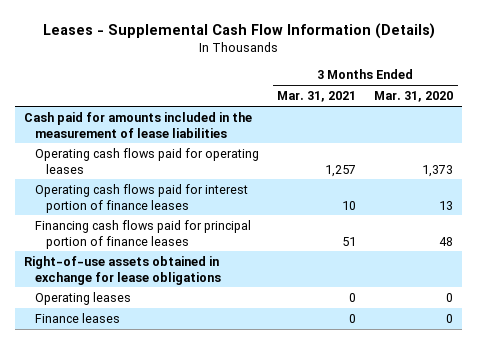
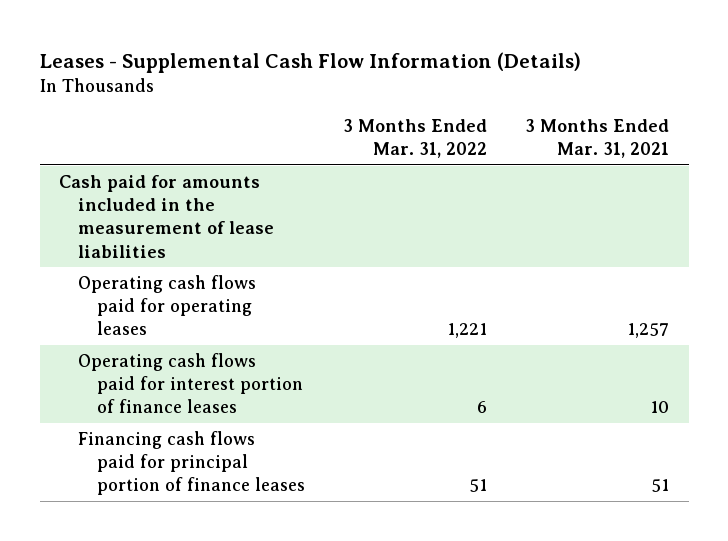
- | 3 Months Ended Mar. 31, 2021 | 3 Months Ended Mar. 31, 2020
+ | 3 Months Ended Mar. 31, 2022 | 3 Months Ended Mar. 31, 2021
- Right-of-use assets obtained in exchange for lease obligations
- Operating leases | 0 | 0
- Finance leases | 0 | 0

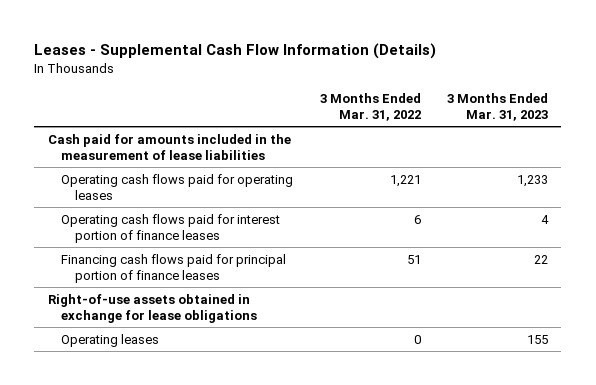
- | 3 Months Ended Mar. 31, 2022 | 3 Months Ended Mar. 31, 2021
+ | 3 Months Ended Mar. 31, 2022 | 3 Months Ended Mar. 31, 2023
+ Right-of-use assets obtained in exchange for lease obligations
+ Operating leases | 0 | 155

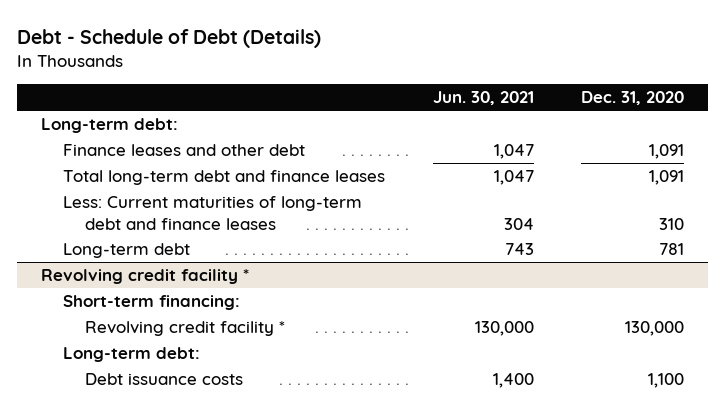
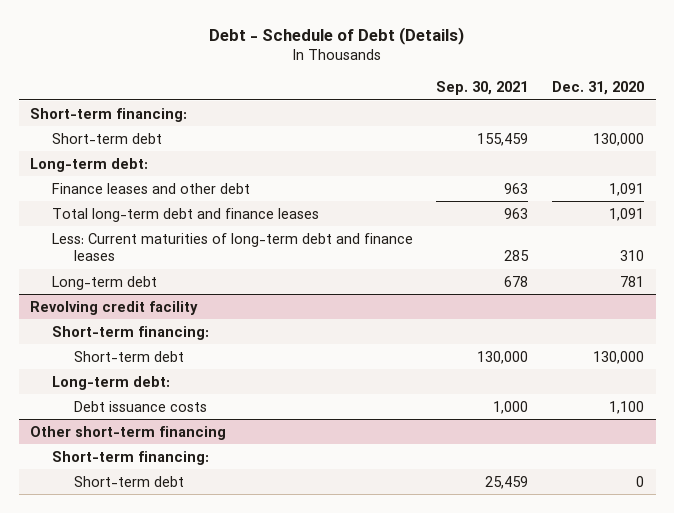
- | Jun. 30, 2021 | Dec. 31, 2020
+ | Sep. 30, 2021 | Dec. 31, 2020
+ Short-term financing:
+ Short-term debt | 155,459 | 130,000
- Revolving credit facility *
+ Revolving credit facility
- Revolving credit facility * | 130,000 | 130,000
+ Short-term debt | 130,000 | 130,000
+ Other short-term financing
+ Short-term financing:
+ Short-term debt | 25,459 | 0

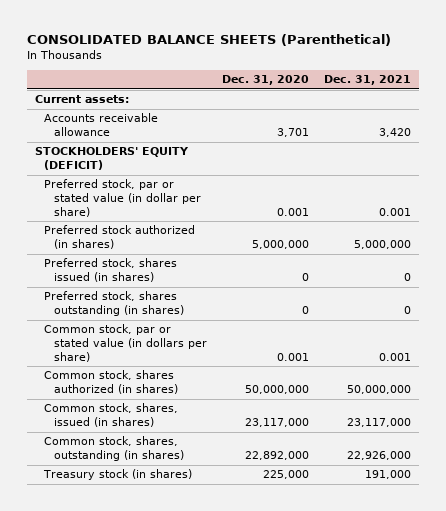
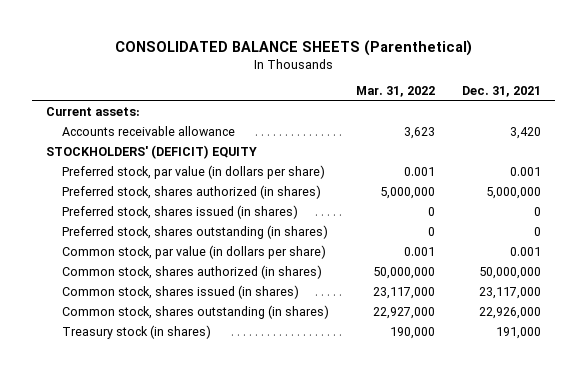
- | Dec. 31, 2020 | Dec. 31, 2021
+ | Mar. 31, 2022 | Dec. 31, 2021
- STOCKHOLDERS' EQUITY (DEFICIT)
- Preferred stock, par or stated value (in dollar per share) | 0.001 | 0.001
- Preferred stock authorized (in shares) | 5,000,000 | 5,000,000
+ STOCKHOLDERS' (DEFICIT) EQUITY
+ Preferred stock, par value (in dollars per share) | 0.001 | 0.001
+ Preferred stock, shares authorized (in shares) | 5,000,000 | 5,000,000
- Common stock, par or stated value (in dollars per share) | 0.001 | 0.001
+ Common stock, par value (in dollars per share) | 0.001 | 0.001
- Common stock, shares, issued (in shares) | 23,117,000 | 23,117,000
- Common stock, shares, outstanding (in shares) | 22,892,000 | 22,926,000
+ Common stock, shares issued (in shares) | 23,117,000 | 23,117,000
+ Common stock, shares outstanding (in shares) | 22,927,000 | 22,926,000

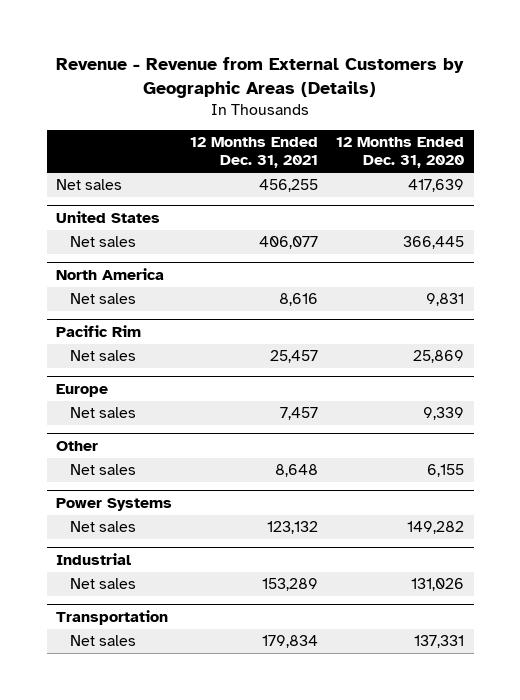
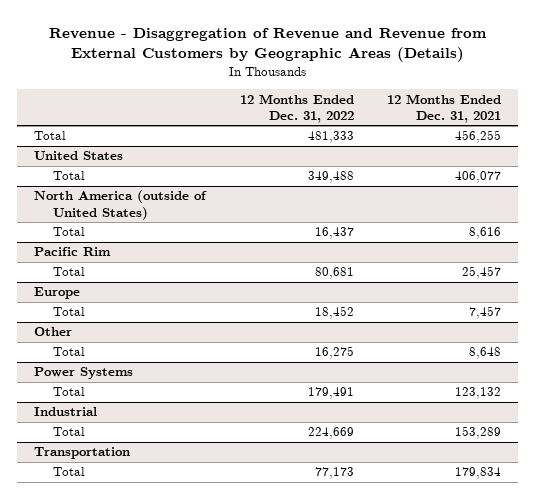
- Revenue - Revenue from External Customers by Geographic Areas (Details)
+ Revenue - Disaggregation of Revenue and Revenue from External Customers by Geographic Areas (Details)
- | 12 Months Ended Dec. 31, 2021 | 12 Months Ended Dec. 31, 2020
+ | 12 Months Ended Dec. 31, 2022 | 12 Months Ended Dec. 31, 2021
- Net sales | 456,255 | 417,639
+ Total | 481,333 | 456,255
@ United States
- Net sales | 406,077 | 366,445
- North America
- Net sales | 8,616 | 9,831
@ United States
+ Total | 349,488 | 406,077
+ North America (outside of United States)
+ Total | 16,437 | 8,616
@ Pacific Rim
- Net sales | 25,457 | 25,869
+ Total | 80,681 | 25,457
@ Europe
- Net sales | 7,457 | 9,339
+ Total | 18,452 | 7,457
@ Other
- Net sales | 8,648 | 6,155
+ Total | 16,275 | 8,648
@ Power Systems
- Net sales | 123,132 | 149,282
+ Total | 179,491 | 123,132
@ Industrial
- Net sales | 153,289 | 131,026
+ Total | 224,669 | 153,289
@ Transportation
- Net sales | 179,834 | 137,331
+ Total | 77,173 | 179,834

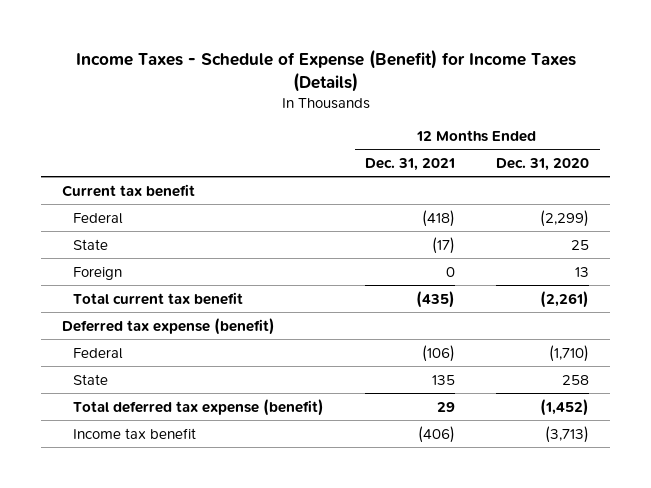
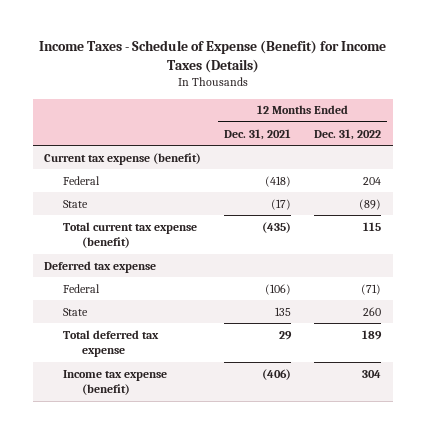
- | 12 Months Ended Dec. 31, 2021 | 12 Months Ended Dec. 31, 2020
+ | 12 Months Ended Dec. 31, 2021 | 12 Months Ended Dec. 31, 2022
- Current tax benefit
+ Current tax expense (benefit)
- Foreign | 0 | 13
- Total current tax benefit | (435) | (2,261)
- Deferred tax expense (benefit)
+ Total current tax expense (benefit) | (435) | 115
+ Deferred tax expense
- Total deferred tax expense (benefit) | 29 | (1,452)
- Income tax benefit | (406) | (3,713)
+ Total deferred tax expense | 29 | 189
+ Income tax expense (benefit) | (406) | 304

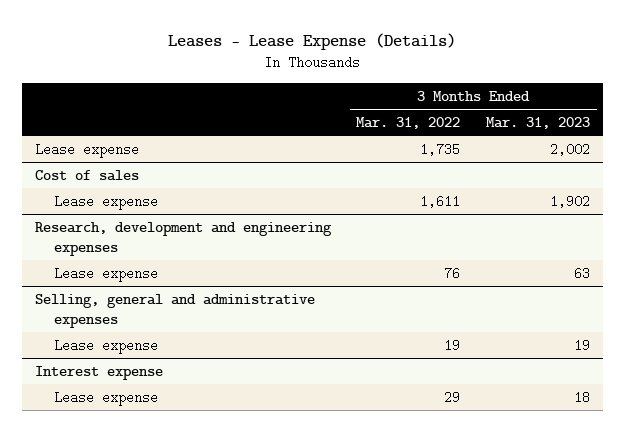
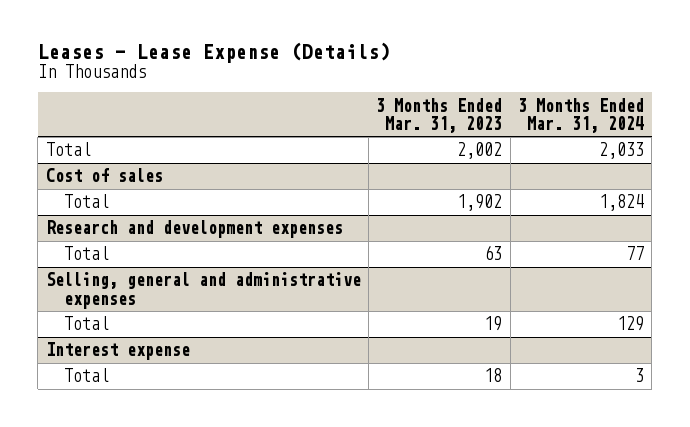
- | 3 Months Ended Mar. 31, 2022 | 3 Months Ended Mar. 31, 2023
+ | 3 Months Ended Mar. 31, 2023 | 3 Months Ended Mar. 31, 2024
- Lease expense | 1,735 | 2,002
+ Total | 2,002 | 2,033
@ Cost of sales
- Lease expense | 1,611 | 1,902
- Research, development and engineering expenses
- Lease expense | 76 | 63
@ Cost of sales
+ Total | 1,902 | 1,824
+ Research and development expenses
+ Total | 63 | 77
@ Selling, general and administrative expenses
- Lease expense | 19 | 19
+ Total | 19 | 129
@ Interest expense
- Lease expense | 29 | 18
+ Total | 18 | 3

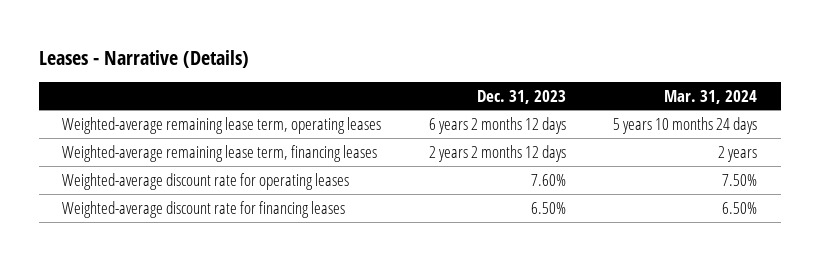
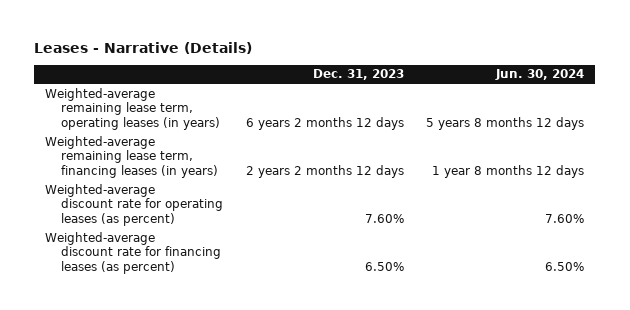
- | Dec. 31, 2023 | Mar. 31, 2024
+ | Dec. 31, 2023 | Jun. 30, 2024
- Weighted-average remaining lease term, operating leases | 6 years 2 months 12 days | 5 years 10 months 24 days
- Weighted-average remaining lease term, financing leases | 2 years 2 months 12 days | 2 years
- Weighted-average discount rate for operating leases | 7.60% | 7.50%
- Weighted-average discount rate for financing leases | 6.50% | 6.50%
+ Weighted-average remaining lease term, operating leases (in years) | 6 years 2 months 12 days | 5 years 8 months 12 days
+ Weighted-average remaining lease term, financing leases (in years) | 2 years 2 months 12 days | 1 year 8 months 12 days
+ Weighted-average discount rate for operating leases (as percent) | 7.60% | 7.60%
+ Weighted-average discount rate for financing leases (as percent) | 6.50% | 6.50%

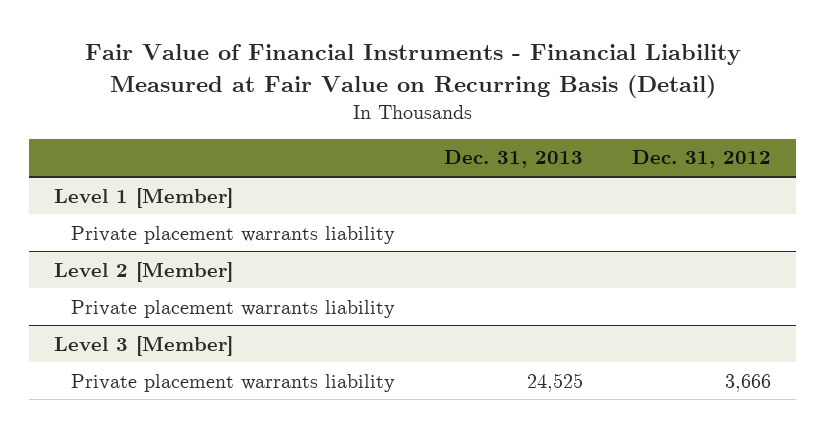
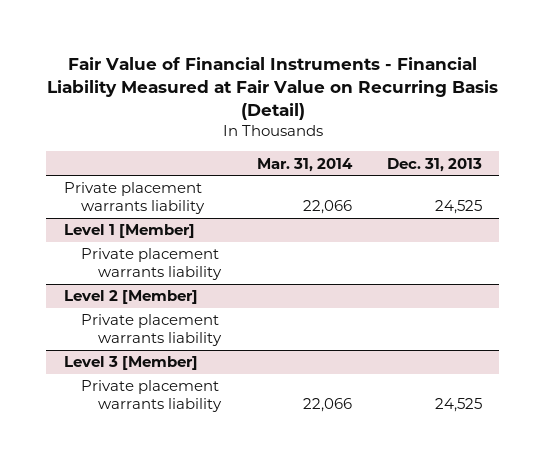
- | Dec. 31, 2013 | Dec. 31, 2012
+ | Mar. 31, 2014 | Dec. 31, 2013
+ Private placement warrants liability | 22,066 | 24,525

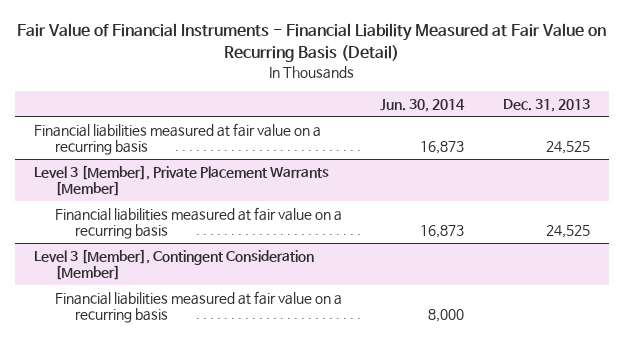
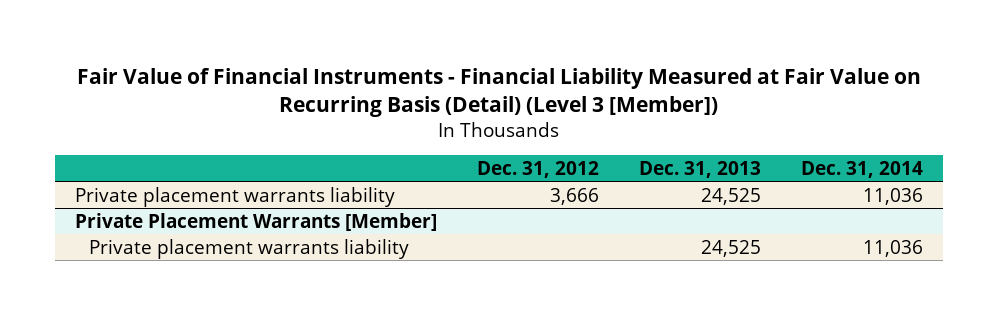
- Fair Value of Financial Instruments - Financial Liability Measured at Fair Value on Recurring Basis (Detail)
+ Fair Value of Financial Instruments - Financial Liability Measured at Fair Value on Recurring Basis (Detail) (Level 3 [Member])
- | Jun. 30, 2014 | Dec. 31, 2013
+ | Dec. 31, 2012 | Dec. 31, 2013 | Dec. 31, 2014
- Financial liabilities measured at fair value on a recurring basis | 16,873 | 24,525
- Level 3 [Member], Private Placement Warrants [Member]
- Financial liabilities measured at fair value on a recurring basis | 16,873 | 24,525
- Level 3 [Member], Contingent Consideration [Member]
- Financial liabilities measured at fair value on a recurring basis | 8,000 |
+ Private placement warrants liability | 3,666 | 24,525 | 11,036
+ Private Placement Warrants [Member]
+ Private placement warrants liability | | 24,525 | 11,036

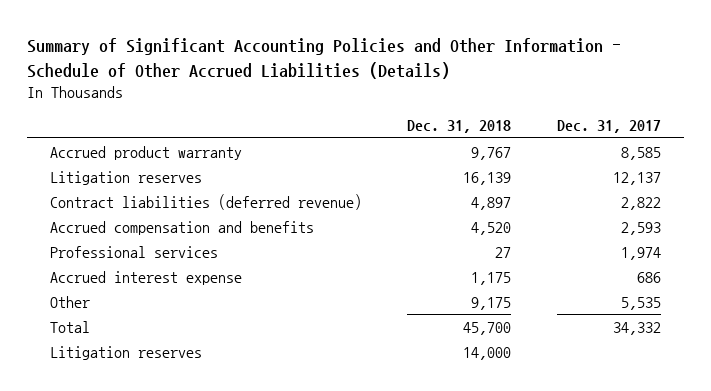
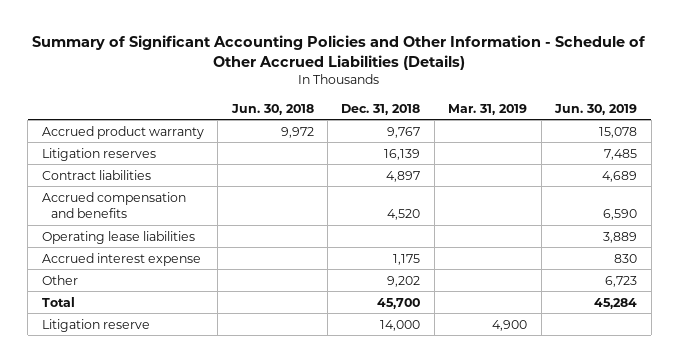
- | Dec. 31, 2018 | Dec. 31, 2017
+ | Jun. 30, 2018 | Dec. 31, 2018 | Mar. 31, 2019 | Jun. 30, 2019
- Contract liabilities (deferred revenue) | 4,897 | 2,822
+ Contract liabilities | | 4,897 | | 4,689
- Professional services | 27 | 1,974
+ Operating lease liabilities | | | | 3,889
- Other | 9,175 | 5,535
+ Other | | 9,202 | | 6,723
- Litigation reserves | 14,000 |
+ Litigation reserve | | 14,000 | 4,900 |

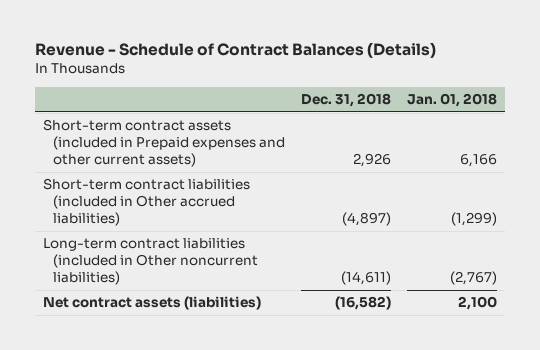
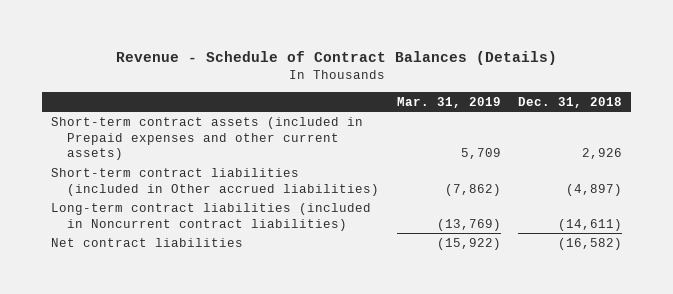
- | Dec. 31, 2018 | Jan. 01, 2018
+ | Mar. 31, 2019 | Dec. 31, 2018
- Long-term contract liabilities (included in Other noncurrent liabilities) | (14,611) | (2,767)
- Net contract assets (liabilities) | (16,582) | 2,100
+ Long-term contract liabilities (included in Noncurrent contract liabilities) | (13,769) | (14,611)
+ Net contract liabilities | (15,922) | (16,582)

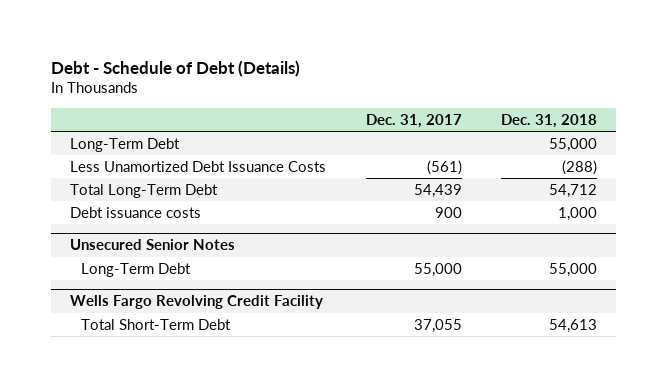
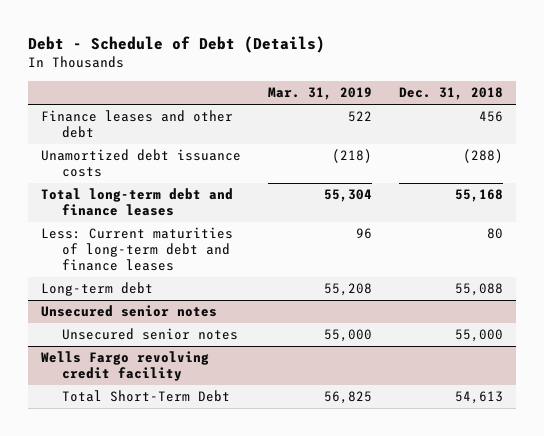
- | Dec. 31, 2017 | Dec. 31, 2018
+ | Mar. 31, 2019 | Dec. 31, 2018
- Long-Term Debt | | 55,000
- Less Unamortized Debt Issuance Costs | (561) | (288)
- Total Long-Term Debt | 54,439 | 54,712
- Debt issuance costs | 900 | 1,000
- Unsecured Senior Notes
- Long-Term Debt | 55,000 | 55,000
- Wells Fargo Revolving Credit Facility
+ Finance leases and other debt | 522 | 456
+ Unamortized debt issuance costs | (218) | (288)
+ Total long-term debt and finance leases | 55,304 | 55,168
+ Less: Current maturities of long-term debt and finance leases | 96 | 80
+ Long-term debt | 55,208 | 55,088
+ Unsecured senior notes
+ Unsecured senior notes | 55,000 | 55,000
+ Wells Fargo revolving credit facility

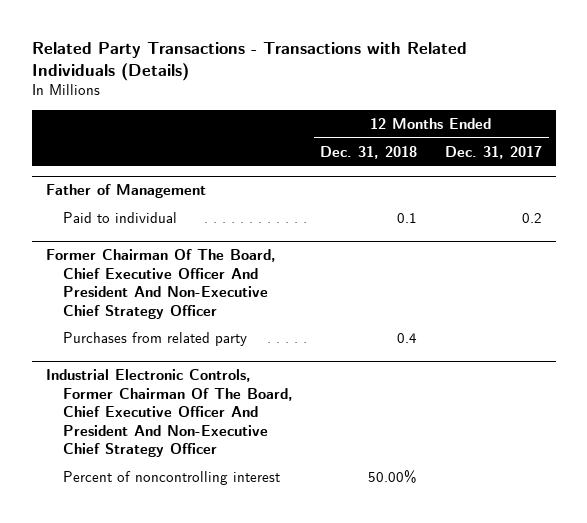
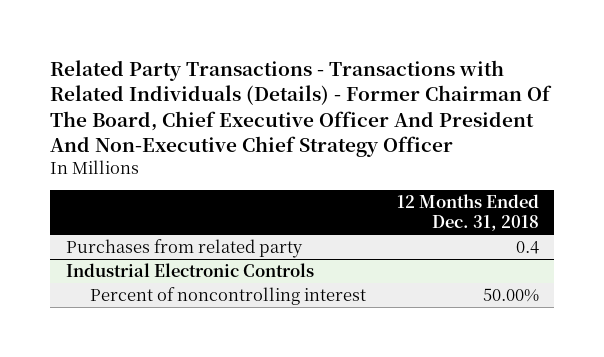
- Related Party Transactions - Transactions with Related Individuals (Details)
+ Related Party Transactions - Transactions with Related Individuals (Details) - Former Chairman Of The Board, Chief Executive Officer And President And Non-Executive Chief Strategy Officer
- | 12 Months Ended Dec. 31, 2018 | 12 Months Ended Dec. 31, 2017
+ | 12 Months Ended Dec. 31, 2018
- Father of Management
- Paid to individual | 0.1 | 0.2
- Former Chairman Of The Board, Chief Executive Officer And President And Non-Executive Chief Strategy Officer
- Industrial Electronic Controls, Former Chairman Of The Board, Chief Executive Officer And President And Non-Executive Chief Strategy Officer
+ Industrial Electronic Controls

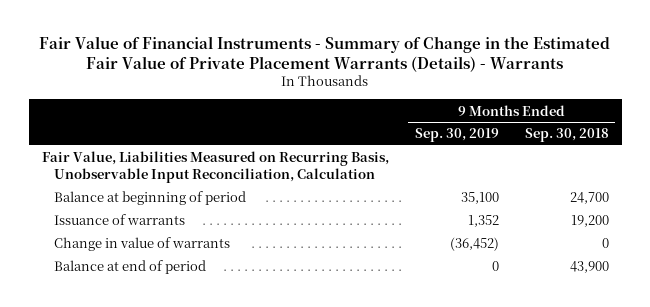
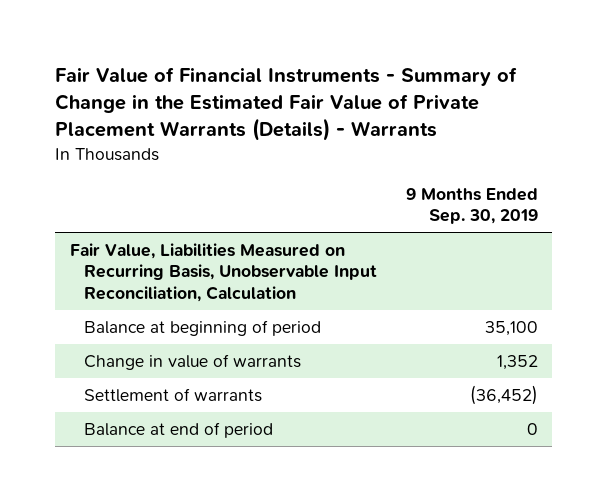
- | 9 Months Ended Sep. 30, 2019 | 9 Months Ended Sep. 30, 2018
+ | 9 Months Ended Sep. 30, 2019
- Issuance of warrants | 1,352 | 19,200
- Change in value of warrants | (36,452) | 0
+ Change in value of warrants | 1,352
+ Settlement of warrants | (36,452)

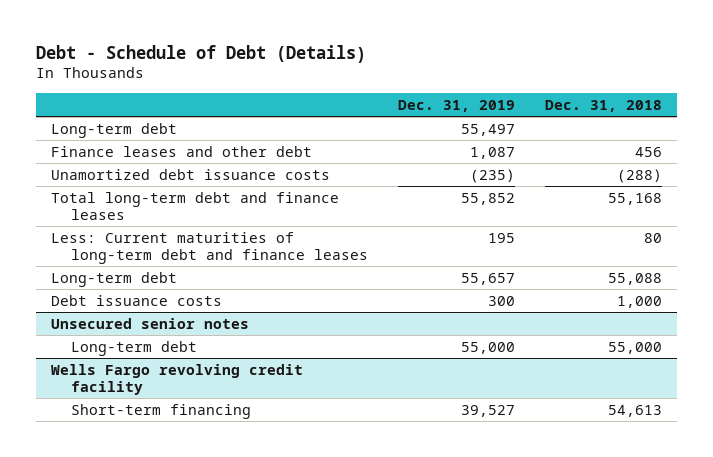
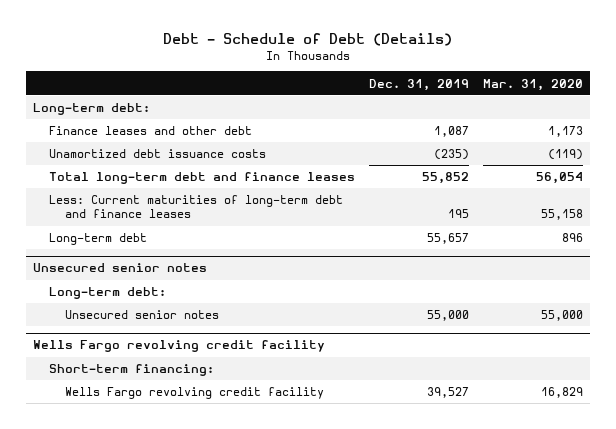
- | Dec. 31, 2019 | Dec. 31, 2018
+ | Dec. 31, 2019 | Mar. 31, 2020
- Long-term debt | 55,497 |
+ Long-term debt:
- Debt issuance costs | 300 | 1,000
@ Unsecured senior notes
- Long-term debt | 55,000 | 55,000
+ Long-term debt:
+ Unsecured senior notes | 55,000 | 55,000
@ Wells Fargo revolving credit facility
- Short-term financing | 39,527 | 54,613
+ Short-term financing:
+ Wells Fargo revolving credit facility | 39,527 | 16,829

